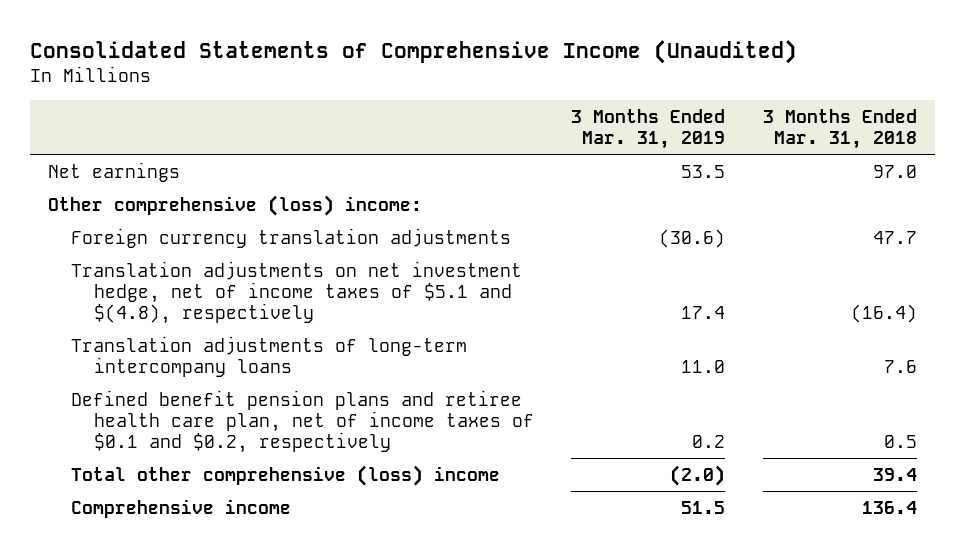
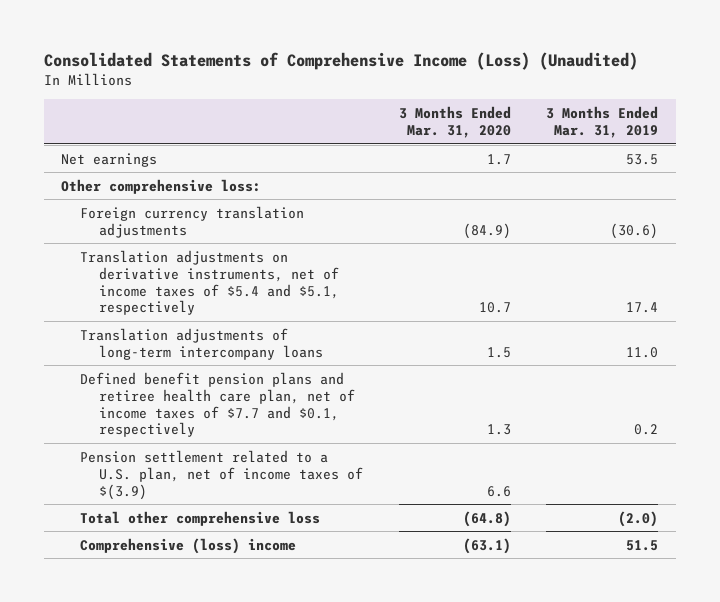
- Consolidated Statements of Comprehensive Income (Unaudited)
+ Consolidated Statements of Comprehensive Income (Loss) (Unaudited)
- | 3 Months Ended Mar. 31, 2019 | 3 Months Ended Mar. 31, 2018
+ | 3 Months Ended Mar. 31, 2020 | 3 Months Ended Mar. 31, 2019
- Other comprehensive (loss) income:
+ Other comprehensive loss:
- Translation adjustments on net investment hedge, net of income taxes of $5.1 and $(4.8), respectively | 17.4 | (16.4)
+ Translation adjustments on derivative instruments, net of income taxes of $5.4 and $5.1, respectively | 10.7 | 17.4
- Defined benefit pension plans and retiree health care plan, net of income taxes of $0.1 and $0.2, respectively | 0.2 | 0.5
- Total other comprehensive (loss) income | (2.0) | 39.4
- Comprehensive income | 51.5 | 136.4
+ Defined benefit pension plans and retiree health care plan, net of income taxes of $7.7 and $0.1, respectively | 1.3 | 0.2
+ Pension settlement related to a U.S. plan, net of income taxes of $(3.9) | 6.6 |
+ Total other comprehensive loss | (64.8) | (2.0)
+ Comprehensive (loss) income | (63.1) | 51.5

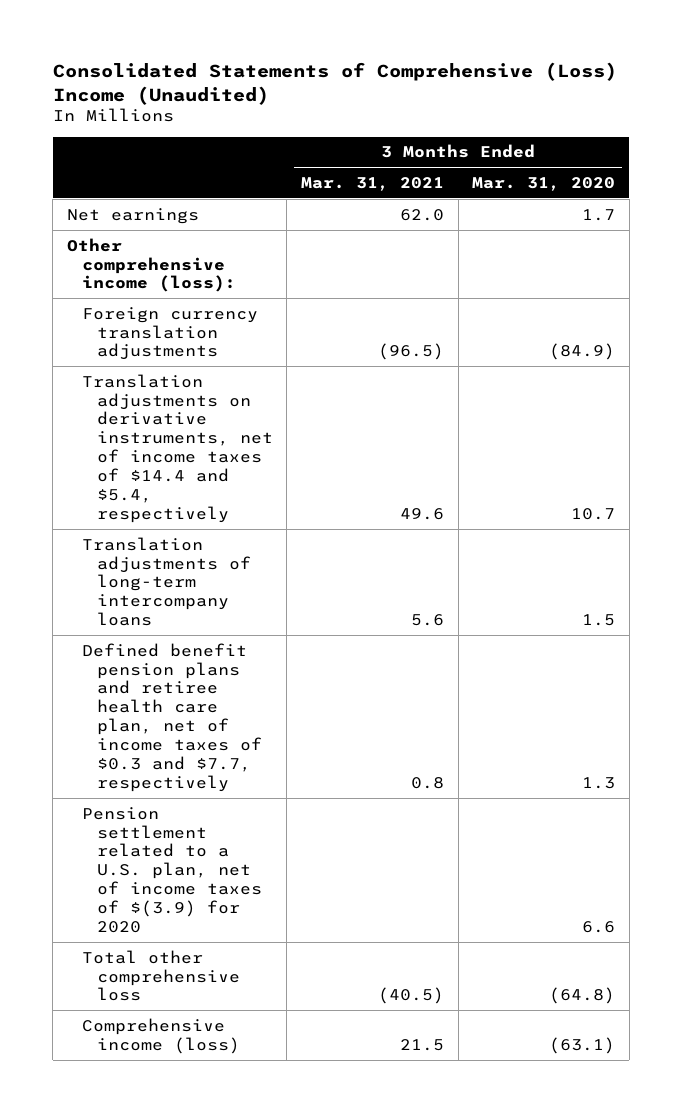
- Consolidated Statements of Comprehensive Income (Loss) (Unaudited)
+ Consolidated Statements of Comprehensive (Loss) Income (Unaudited)
- | 3 Months Ended Mar. 31, 2020 | 3 Months Ended Mar. 31, 2019
+ | 3 Months Ended Mar. 31, 2021 | 3 Months Ended Mar. 31, 2020
- Other comprehensive loss:
+ Other comprehensive income (loss):
- Translation adjustments on derivative instruments, net of income taxes of $5.4 and $5.1, respectively | 10.7 | 17.4
+ Translation adjustments on derivative instruments, net of income taxes of $14.4 and $5.4, respectively | 49.6 | 10.7
- Defined benefit pension plans and retiree health care plan, net of income taxes of $7.7 and $0.1, respectively | 1.3 | 0.2
- Pension settlement related to a U.S. plan, net of income taxes of $(3.9) | 6.6 |
+ Defined benefit pension plans and retiree health care plan, net of income taxes of $0.3 and $7.7, respectively | 0.8 | 1.3
+ Pension settlement related to a U.S. plan, net of income taxes of $(3.9) for 2020 | | 6.6
- Comprehensive (loss) income | (63.1) | 51.5
+ Comprehensive income (loss) | 21.5 | (63.1)

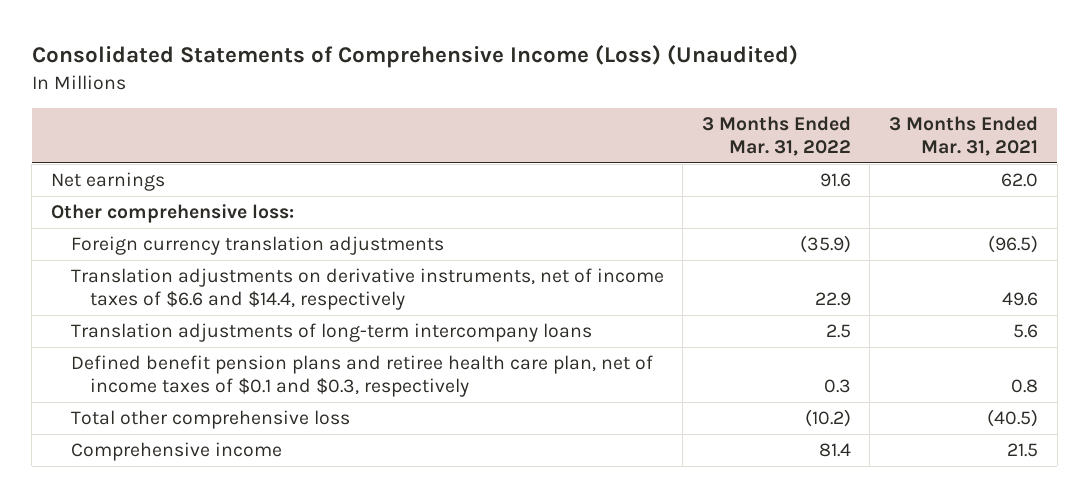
- Consolidated Statements of Comprehensive (Loss) Income (Unaudited)
+ Consolidated Statements of Comprehensive Income (Loss) (Unaudited)
- | 3 Months Ended Mar. 31, 2021 | 3 Months Ended Mar. 31, 2020
+ | 3 Months Ended Mar. 31, 2022 | 3 Months Ended Mar. 31, 2021
- Other comprehensive income (loss):
+ Other comprehensive loss:
- Translation adjustments on derivative instruments, net of income taxes of $14.4 and $5.4, respectively | 49.6 | 10.7
+ Translation adjustments on derivative instruments, net of income taxes of $6.6 and $14.4, respectively | 22.9 | 49.6
- Defined benefit pension plans and retiree health care plan, net of income taxes of $0.3 and $7.7, respectively | 0.8 | 1.3
- Pension settlement related to a U.S. plan, net of income taxes of $(3.9) for 2020 | | 6.6
+ Defined benefit pension plans and retiree health care plan, net of income taxes of $0.1 and $0.3, respectively | 0.3 | 0.8
- Comprehensive income (loss) | 21.5 | (63.1)
+ Comprehensive income | 81.4 | 21.5

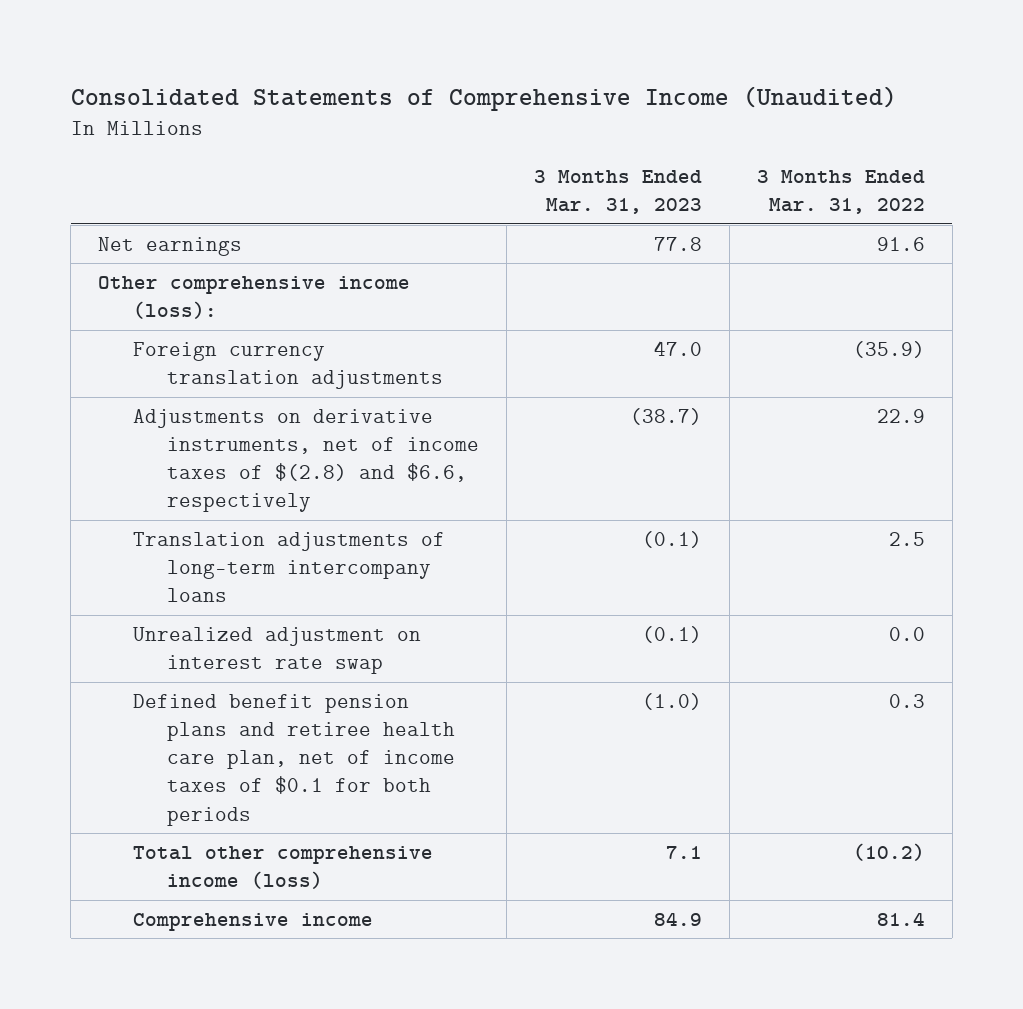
- Consolidated Statements of Comprehensive Income (Loss) (Unaudited)
+ Consolidated Statements of Comprehensive Income (Unaudited)
- | 3 Months Ended Mar. 31, 2022 | 3 Months Ended Mar. 31, 2021
+ | 3 Months Ended Mar. 31, 2023 | 3 Months Ended Mar. 31, 2022
- Other comprehensive loss:
+ Other comprehensive income (loss):
- Translation adjustments on derivative instruments, net of income taxes of $6.6 and $14.4, respectively | 22.9 | 49.6
+ Adjustments on derivative instruments, net of income taxes of $(2.8) and $6.6, respectively | (38.7) | 22.9
- Defined benefit pension plans and retiree health care plan, net of income taxes of $0.1 and $0.3, respectively | 0.3 | 0.8
- Total other comprehensive loss | (10.2) | (40.5)
+ Unrealized adjustment on interest rate swap | (0.1) | 0.0
+ Defined benefit pension plans and retiree health care plan, net of income taxes of $0.1 for both periods | (1.0) | 0.3
+ Total other comprehensive income (loss) | 7.1 | (10.2)

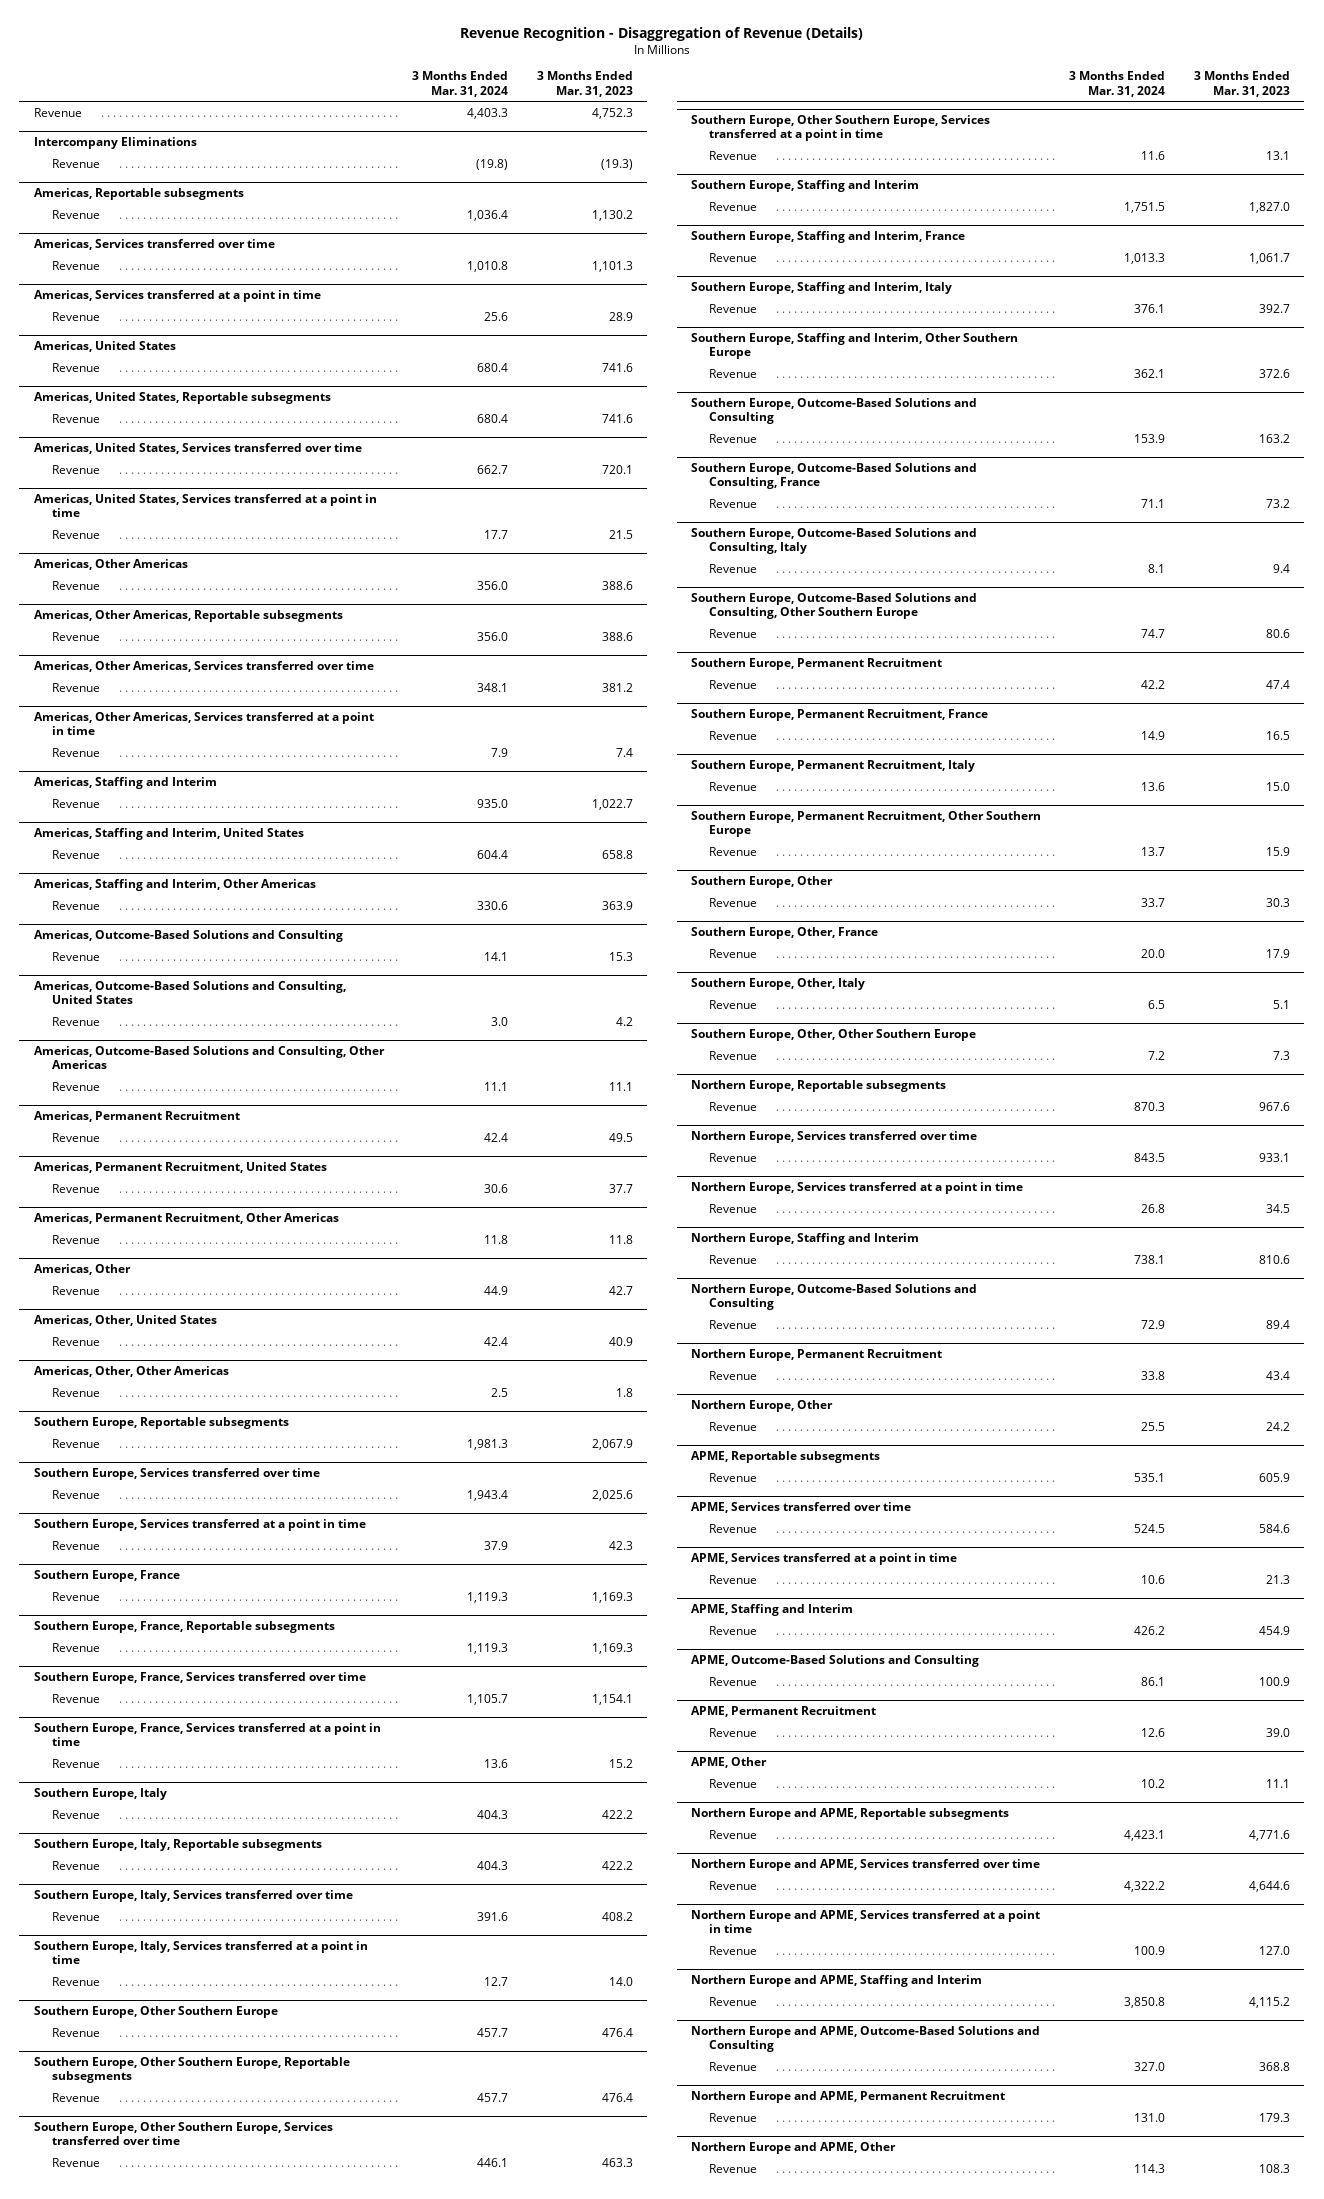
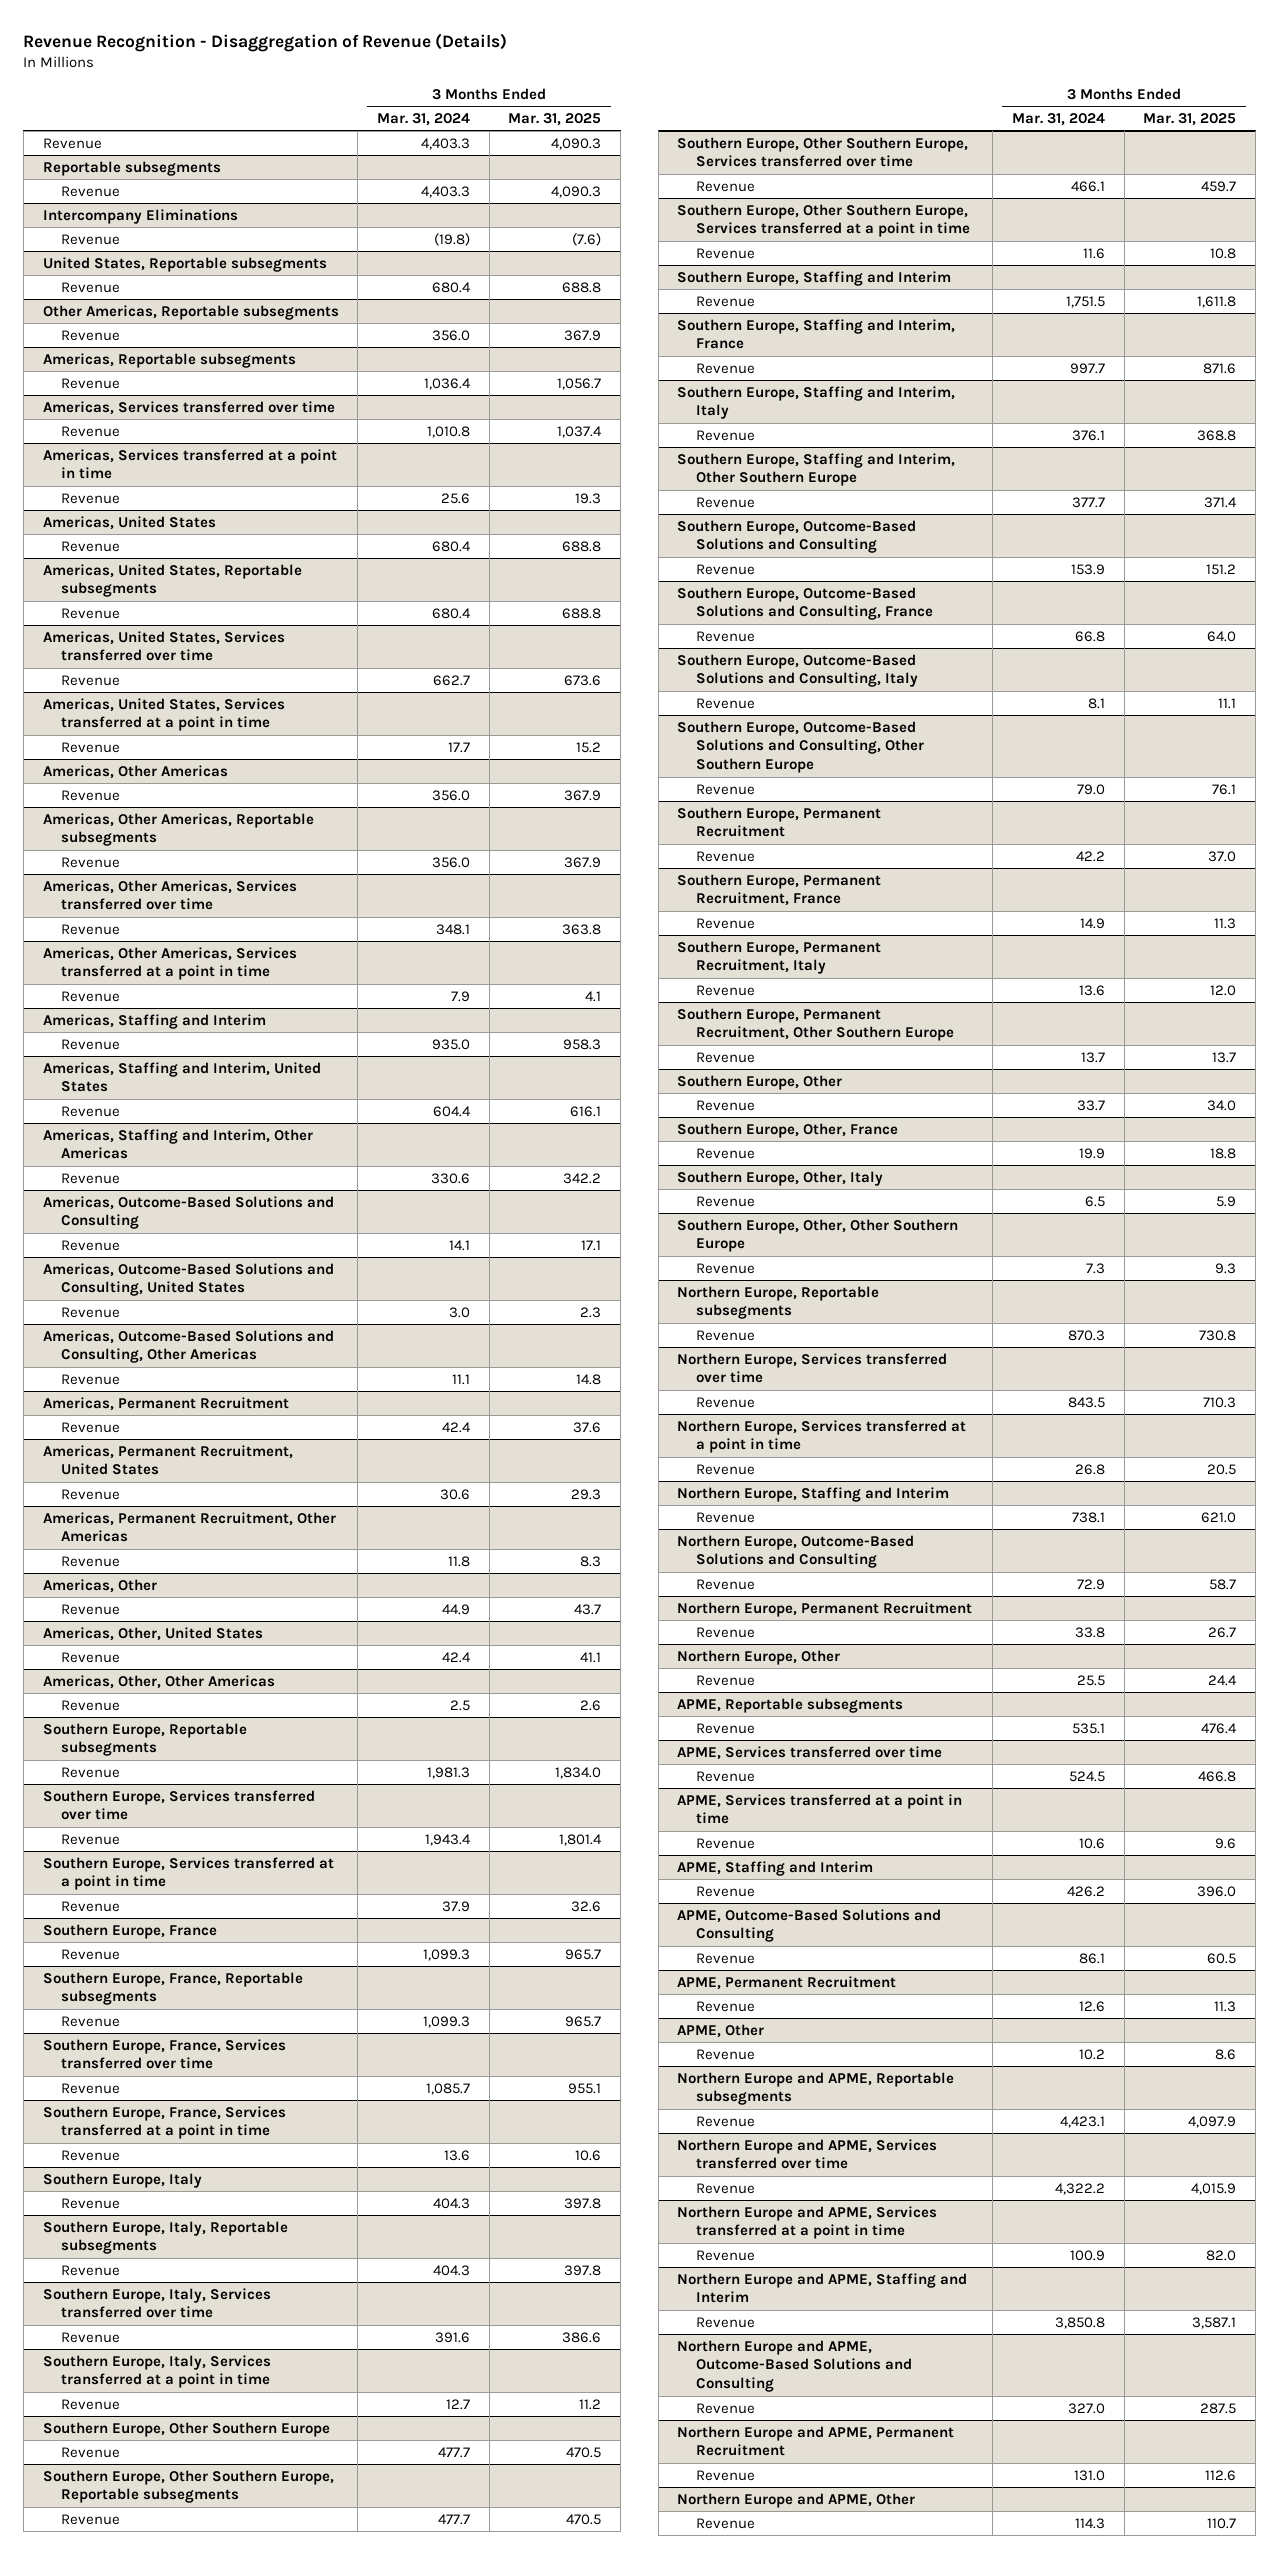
- | 3 Months Ended Mar. 31, 2024 | 3 Months Ended Mar. 31, 2023
+ | 3 Months Ended Mar. 31, 2024 | 3 Months Ended Mar. 31, 2025
+ Reportable subsegments
+ Revenue | 4,403.3 | 4,090.3
+ United States, Reportable subsegments
+ Revenue | 680.4 | 688.8
+ Other Americas, Reportable subsegments
+ Revenue | 356.0 | 367.9
@ Southern Europe, France
- Revenue | 1,119.3 | 1,169.3
+ Revenue | 1,099.3 | 965.7
@ Southern Europe, France, Reportable subsegments
- Revenue | 1,119.3 | 1,169.3
+ Revenue | 1,099.3 | 965.7
@ Southern Europe, France, Services transferred over time
- Revenue | 1,105.7 | 1,154.1
+ Revenue | 1,085.7 | 955.1
@ Southern Europe, Other Southern Europe
- Revenue | 457.7 | 476.4
+ Revenue | 477.7 | 470.5
@ Southern Europe, Other Southern Europe, Reportable subsegments
- Revenue | 457.7 | 476.4
+ Revenue | 477.7 | 470.5
@ Southern Europe, Other Southern Europe, Services transferred over time
- Revenue | 446.1 | 463.3
+ Revenue | 466.1 | 459.7
@ Southern Europe, Staffing and Interim, France
- Revenue | 1,013.3 | 1,061.7
+ Revenue | 997.7 | 871.6
@ Southern Europe, Staffing and Interim, Other Southern Europe
- Revenue | 362.1 | 372.6
+ Revenue | 377.7 | 371.4
@ Southern Europe, Outcome-Based Solutions and Consulting, France
- Revenue | 71.1 | 73.2
+ Revenue | 66.8 | 64.0
@ Southern Europe, Outcome-Based Solutions and Consulting, Other Southern Europe
- Revenue | 74.7 | 80.6
+ Revenue | 79.0 | 76.1
@ Southern Europe, Other, France
- Revenue | 20.0 | 17.9
+ Revenue | 19.9 | 18.8
@ Southern Europe, Other, Other Southern Europe
- Revenue | 7.2 | 7.3
+ Revenue | 7.3 | 9.3

